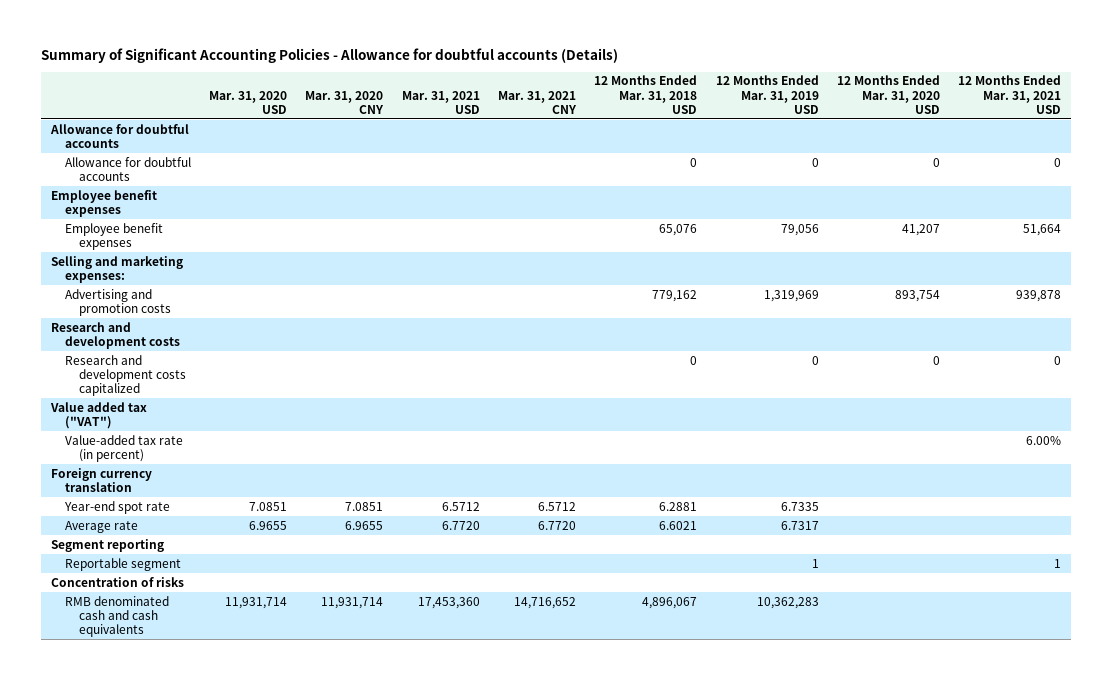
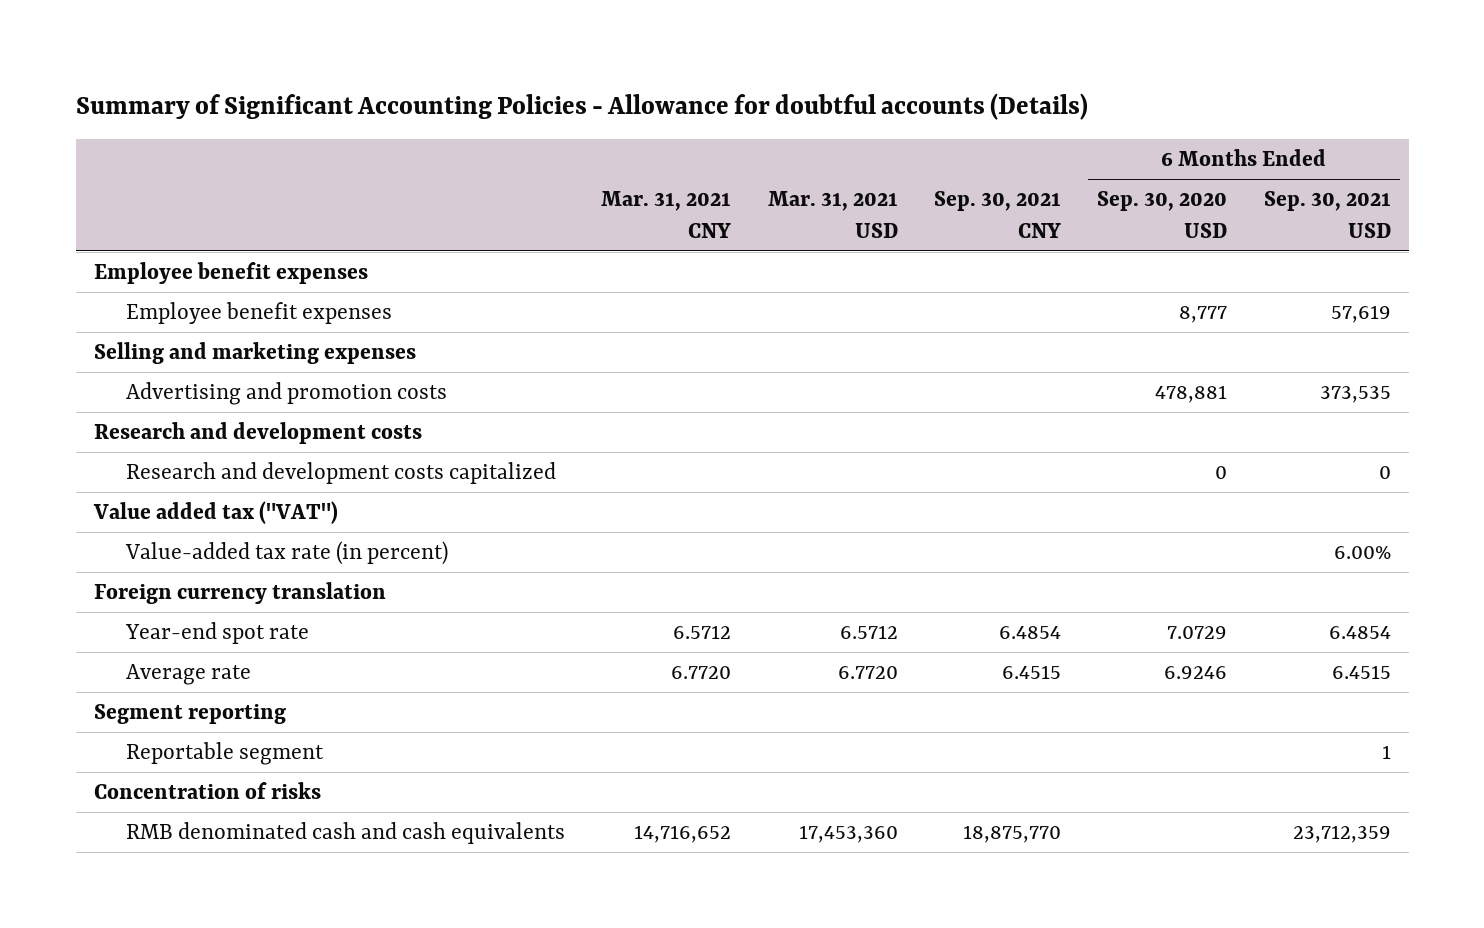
- | Mar. 31, 2020 USD | Mar. 31, 2020 CNY | Mar. 31, 2021 USD | Mar. 31, 2021 CNY | 12 Months Ended Mar. 31, 2018 USD | 12 Months Ended Mar. 31, 2019 USD | 12 Months Ended Mar. 31, 2020 USD | 12 Months Ended Mar. 31, 2021 USD
+ | Mar. 31, 2021 CNY | Mar. 31, 2021 USD | Sep. 30, 2021 CNY | 6 Months Ended Sep. 30, 2020 USD | 6 Months Ended Sep. 30, 2021 USD
- Allowance for doubtful accounts
- Allowance for doubtful accounts | | | | | 0 | 0 | 0 | 0
- Selling and marketing expenses:
+ Selling and marketing expenses

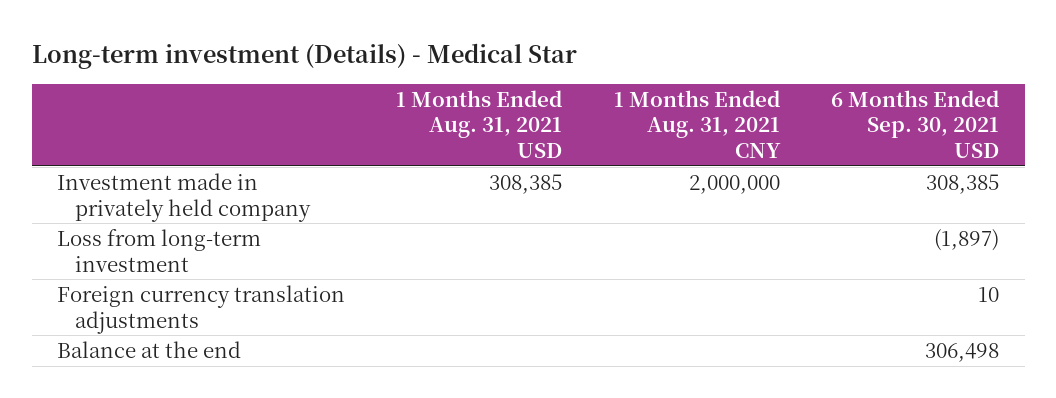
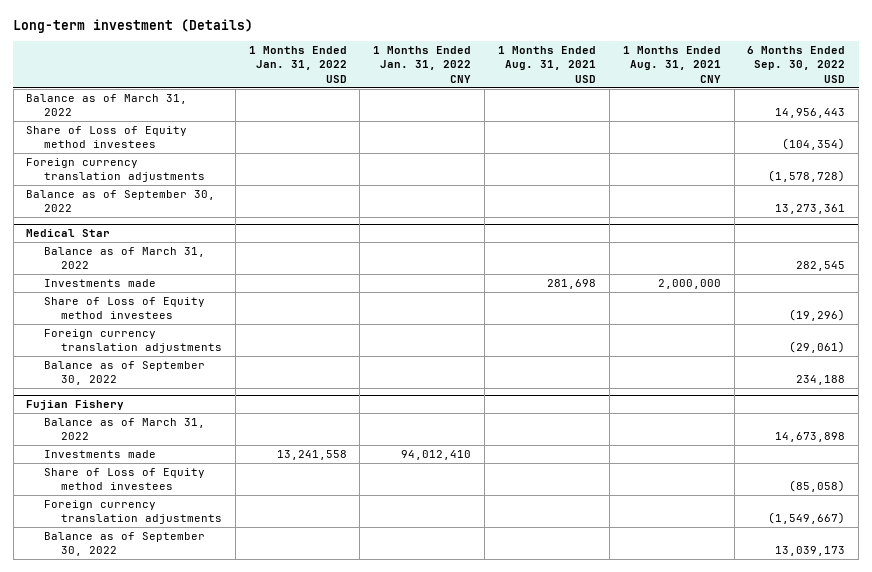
- Long-term investment (Details) - Medical Star
+ Long-term investment (Details)
- | 1 Months Ended Aug. 31, 2021 USD | 1 Months Ended Aug. 31, 2021 CNY | 6 Months Ended Sep. 30, 2021 USD
+ | 1 Months Ended Jan. 31, 2022 USD | 1 Months Ended Jan. 31, 2022 CNY | 1 Months Ended Aug. 31, 2021 USD | 1 Months Ended Aug. 31, 2021 CNY | 6 Months Ended Sep. 30, 2022 USD
- Investment made in privately held company | 308,385 | 2,000,000 | 308,385
- Loss from long-term investment | | | (1,897)
+ Balance as of March 31, 2022 | | | | | 14,956,443
+ Share of Loss of Equity method investees | | | | | (104,354)
- Balance at the end | | | 306,498
+ Balance as of September 30, 2022 | | | | | 13,273,361
+ Medical Star
+ Balance as of March 31, 2022 | | | | | 282,545
+ Investments made | | | 281,698 | 2,000,000 |
+ Share of Loss of Equity method investees | | | | | (19,296)
+ Foreign currency translation adjustments | | | | | (29,061)
+ Balance as of September 30, 2022 | | | | | 234,188
+ Fujian Fishery
+ Balance as of March 31, 2022 | | | | | 14,673,898
+ Investments made | 13,241,558 | 94,012,410 | | |
+ Share of Loss of Equity method investees | | | | | (85,058)
+ Foreign currency translation adjustments | | | | | (1,549,667)
+ Balance as of September 30, 2022 | | | | | 13,039,173

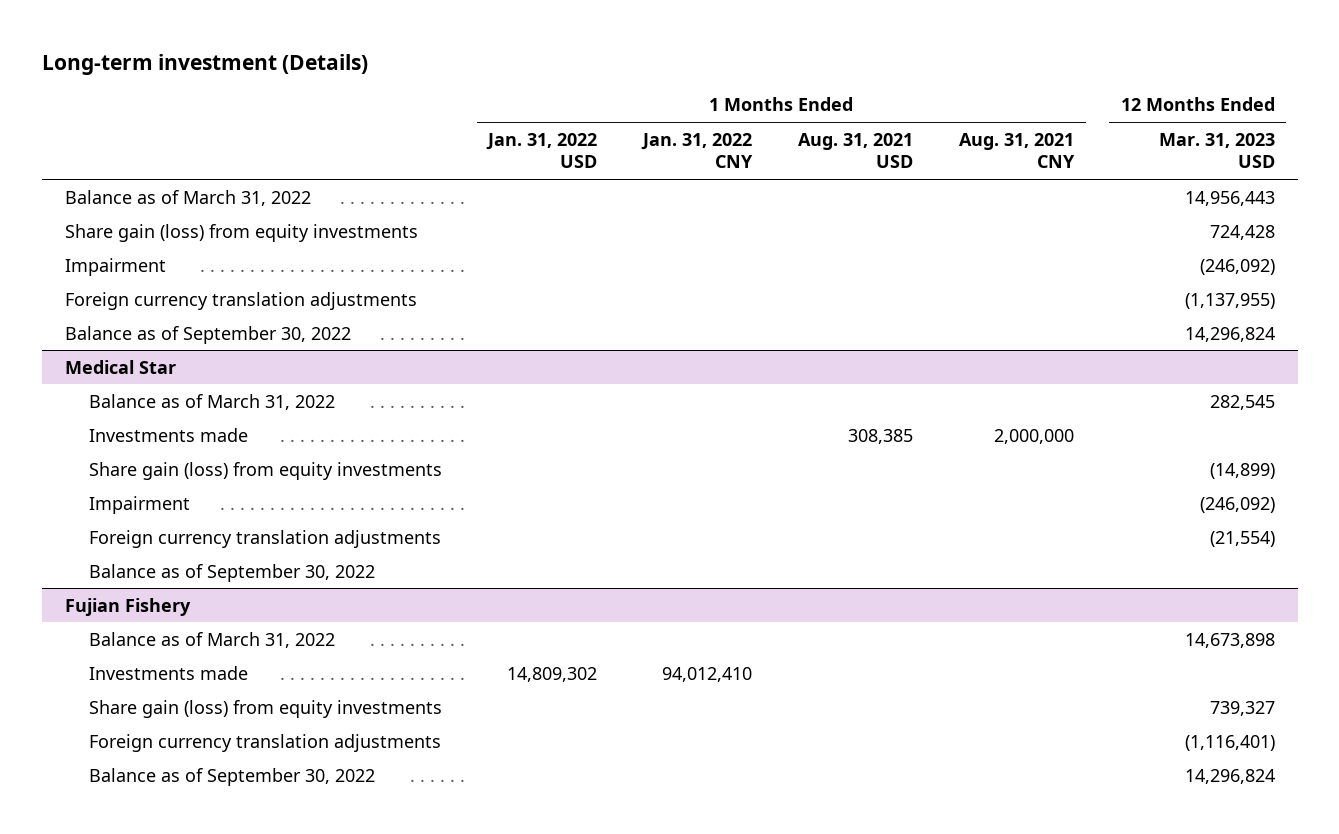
- | 1 Months Ended Jan. 31, 2022 USD | 1 Months Ended Jan. 31, 2022 CNY | 1 Months Ended Aug. 31, 2021 USD | 1 Months Ended Aug. 31, 2021 CNY | 6 Months Ended Sep. 30, 2022 USD
+ | 1 Months Ended Jan. 31, 2022 USD | 1 Months Ended Jan. 31, 2022 CNY | 1 Months Ended Aug. 31, 2021 USD | 1 Months Ended Aug. 31, 2021 CNY | 12 Months Ended Mar. 31, 2023 USD
- Share of Loss of Equity method investees | | | | | (104,354)
+ Share gain (loss) from equity investments | | | | | 724,428
+ Impairment | | | | | (246,092)
@ Medical Star
- Investments made | | | 281,698 | 2,000,000 |
- Share of Loss of Equity method investees | | | | | (19,296)
+ Investments made | | | 308,385 | 2,000,000 |
+ Share gain (loss) from equity investments | | | | | (14,899)
+ Impairment | | | | | (246,092)
@ Fujian Fishery
- Investments made | 13,241,558 | 94,012,410 | | |
- Share of Loss of Equity method investees | | | | | (85,058)
+ Investments made | 14,809,302 | 94,012,410 | | |
+ Share gain (loss) from equity investments | | | | | 739,327

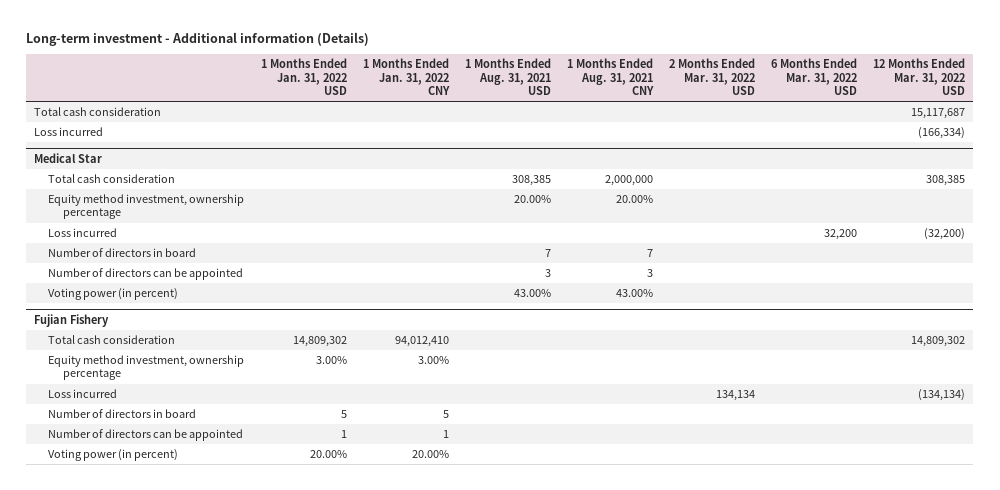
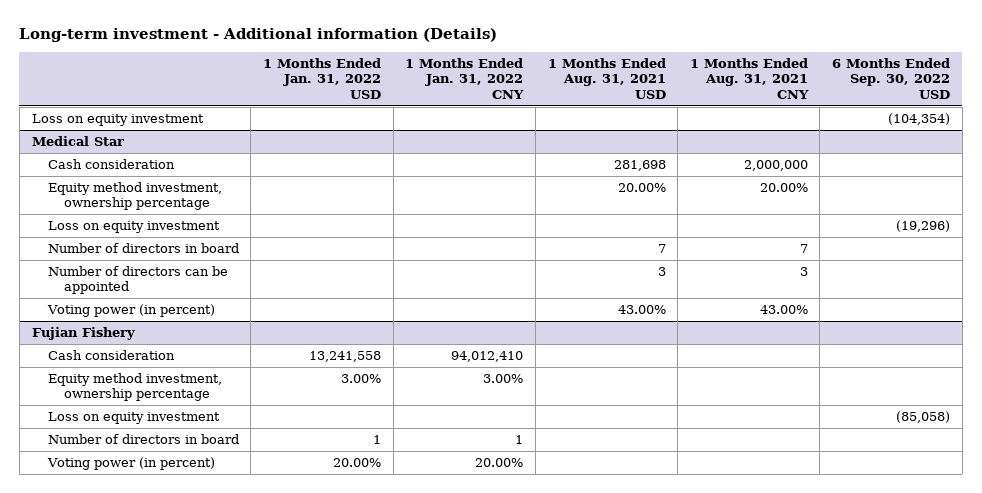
- | 1 Months Ended Jan. 31, 2022 USD | 1 Months Ended Jan. 31, 2022 CNY | 1 Months Ended Aug. 31, 2021 USD | 1 Months Ended Aug. 31, 2021 CNY | 2 Months Ended Mar. 31, 2022 USD | 6 Months Ended Mar. 31, 2022 USD | 12 Months Ended Mar. 31, 2022 USD
+ | 1 Months Ended Jan. 31, 2022 USD | 1 Months Ended Jan. 31, 2022 CNY | 1 Months Ended Aug. 31, 2021 USD | 1 Months Ended Aug. 31, 2021 CNY | 6 Months Ended Sep. 30, 2022 USD
- Total cash consideration | | | | | | | 15,117,687
- Loss incurred | | | | | | | (166,334)
+ Loss on equity investment | | | | | (104,354)
@ Medical Star
- Total cash consideration | | | 308,385 | 2,000,000 | | | 308,385
+ Cash consideration | | | 281,698 | 2,000,000 |
- Loss incurred | | | | | | 32,200 | (32,200)
+ Loss on equity investment | | | | | (19,296)
@ Fujian Fishery
- Total cash consideration | 14,809,302 | 94,012,410 | | | | | 14,809,302
+ Cash consideration | 13,241,558 | 94,012,410 | | |
- Loss incurred | | | | | 134,134 | | (134,134)
- Number of directors in board | 5 | 5 | | | | |
- Number of directors can be appointed | 1 | 1 | | | | |
+ Loss on equity investment | | | | | (85,058)
+ Number of directors in board | 1 | 1 | | |

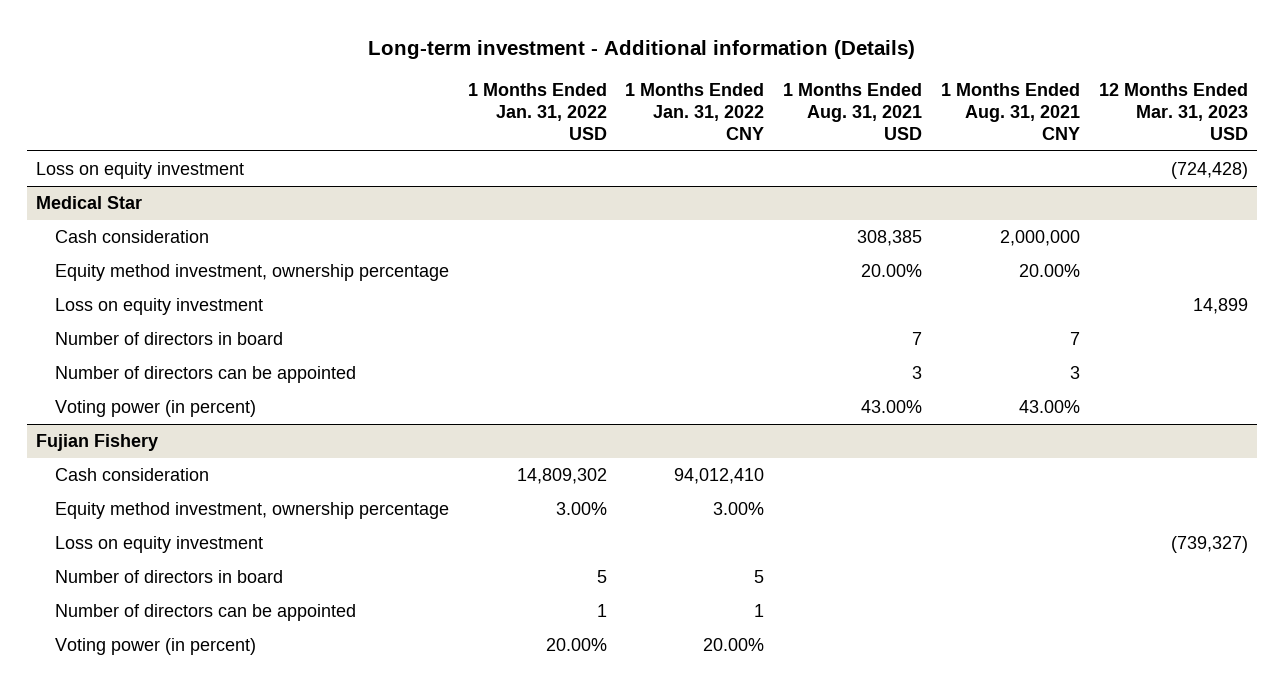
- | 1 Months Ended Jan. 31, 2022 USD | 1 Months Ended Jan. 31, 2022 CNY | 1 Months Ended Aug. 31, 2021 USD | 1 Months Ended Aug. 31, 2021 CNY | 6 Months Ended Sep. 30, 2022 USD
+ | 1 Months Ended Jan. 31, 2022 USD | 1 Months Ended Jan. 31, 2022 CNY | 1 Months Ended Aug. 31, 2021 USD | 1 Months Ended Aug. 31, 2021 CNY | 12 Months Ended Mar. 31, 2023 USD
@ Medical Star
- Cash consideration | | | 281,698 | 2,000,000 |
+ Cash consideration | | | 308,385 | 2,000,000 |
@ Fujian Fishery
- Cash consideration | 13,241,558 | 94,012,410 | | |
+ Cash consideration | 14,809,302 | 94,012,410 | | |
- Number of directors in board | 1 | 1 | | |
+ Number of directors in board | 5 | 5 | | |
+ Number of directors can be appointed | 1 | 1 | | |

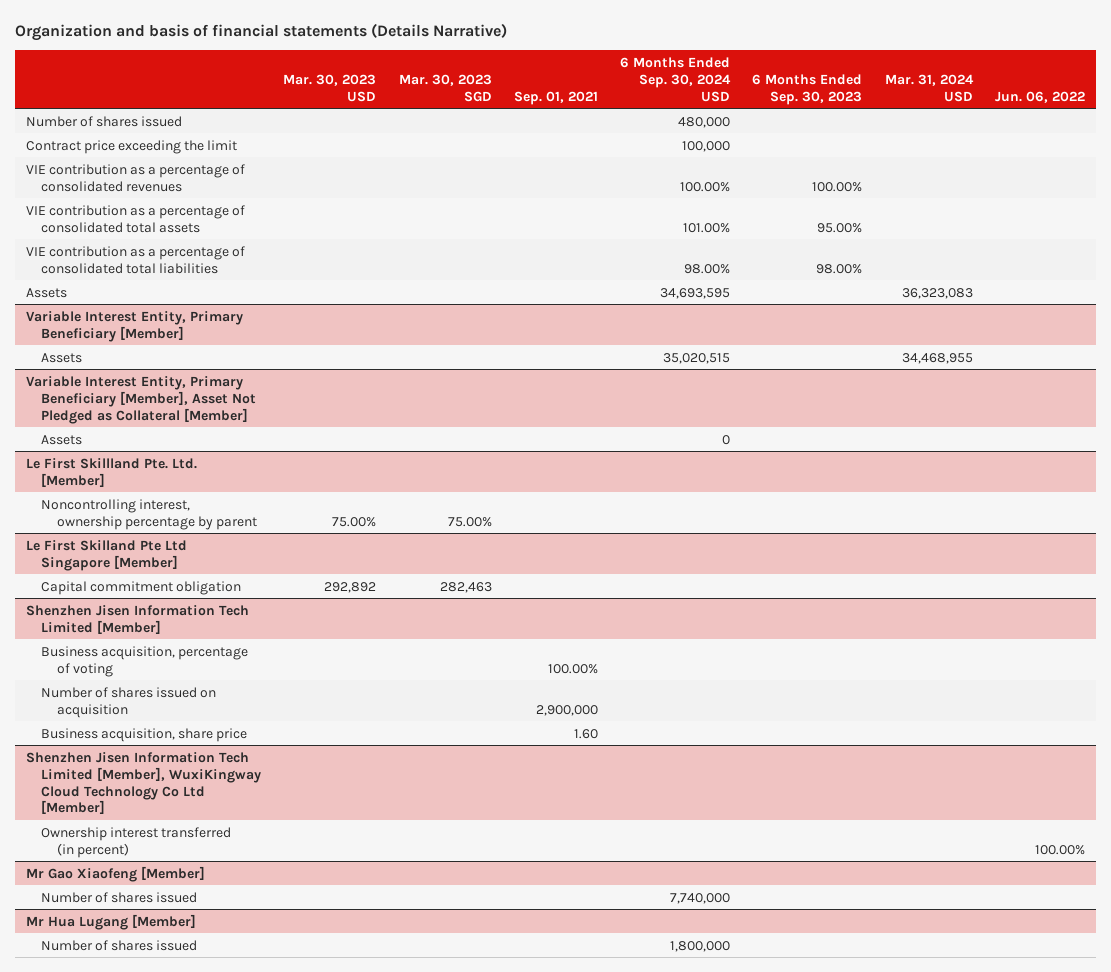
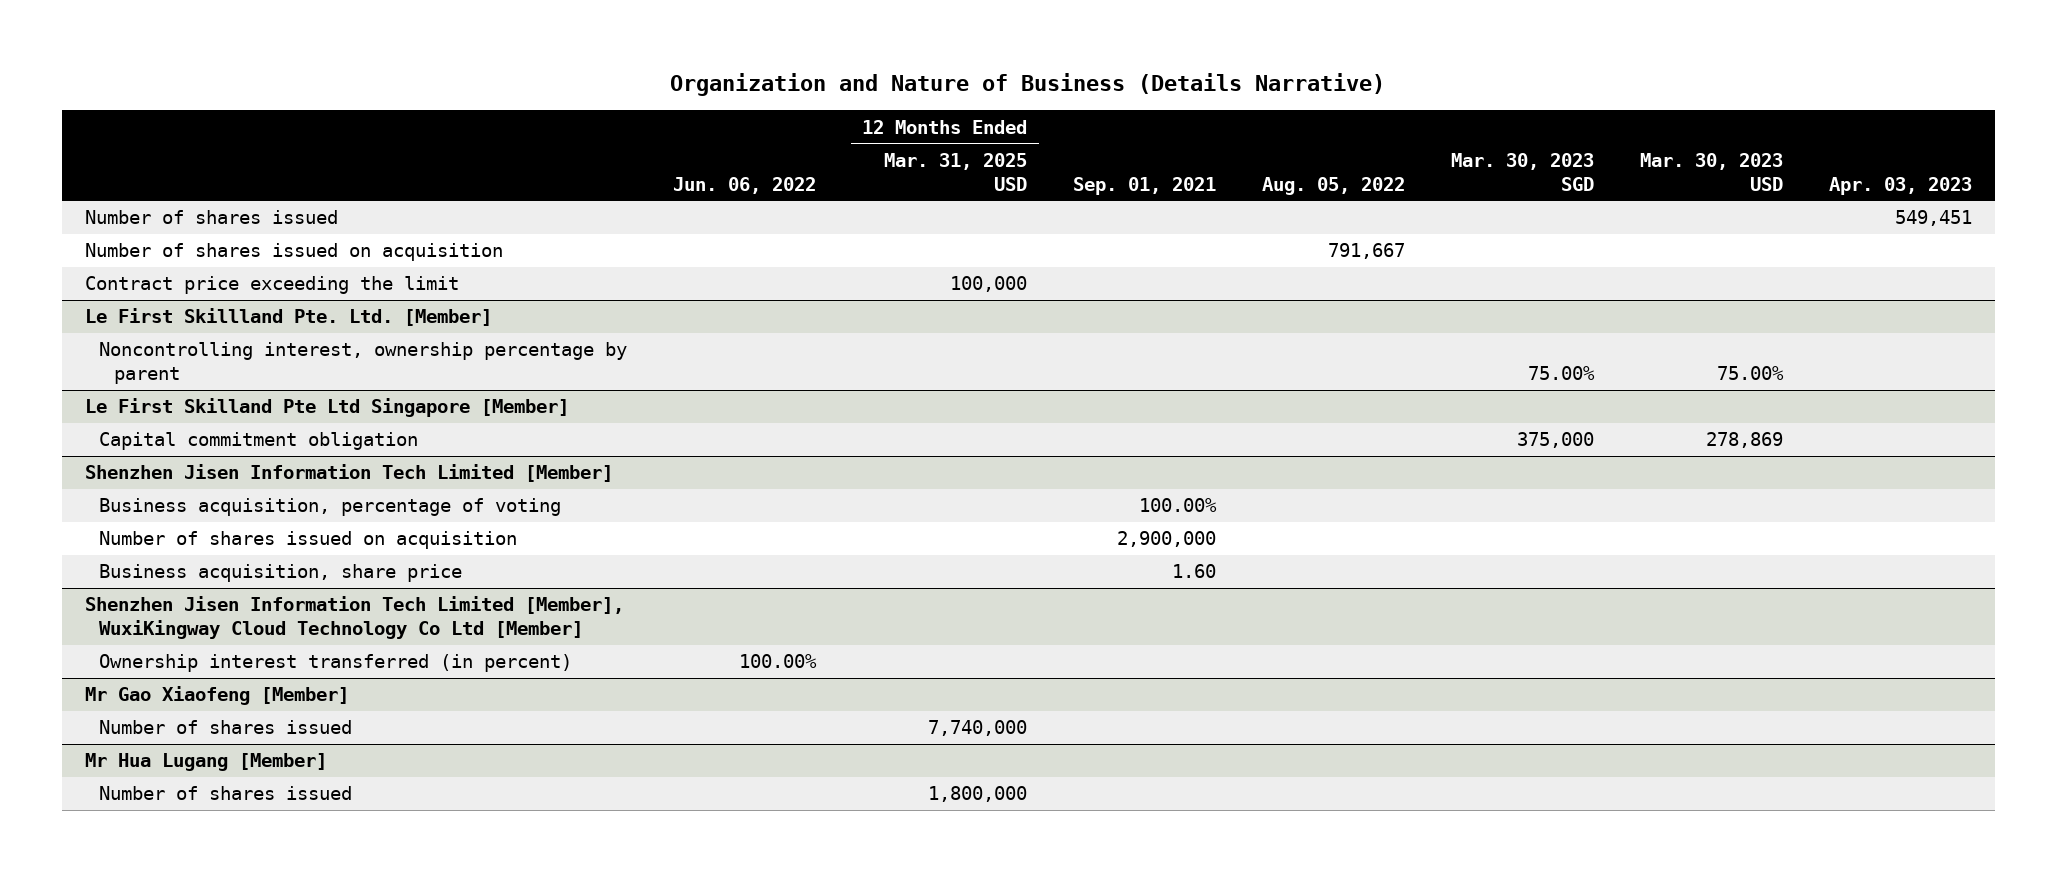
- Organization and basis of financial statements (Details Narrative)
+ Organization and Nature of Business (Details Narrative)
- | Mar. 30, 2023 USD | Mar. 30, 2023 SGD | Sep. 01, 2021 | 6 Months Ended Sep. 30, 2024 USD | 6 Months Ended Sep. 30, 2023 | Mar. 31, 2024 USD | Jun. 06, 2022
+ | Jun. 06, 2022 | 12 Months Ended Mar. 31, 2025 USD | Sep. 01, 2021 | Aug. 05, 2022 | Mar. 30, 2023 SGD | Mar. 30, 2023 USD | Apr. 03, 2023
+ Number of shares issued on acquisition | | | | 791,667 | | |
- VIE contribution as a percentage of consolidated revenues | | | | 100.00% | 100.00% | |
- VIE contribution as a percentage of consolidated total assets | | | | 101.00% | 95.00% | |
- VIE contribution as a percentage of consolidated total liabilities | | | | 98.00% | 98.00% | |
- Assets | | | | 34,693,595 | | 36,323,083 |
- Variable Interest Entity, Primary Beneficiary [Member]
- Assets | | | | 35,020,515 | | 34,468,955 |
- Variable Interest Entity, Primary Beneficiary [Member], Asset Not Pledged as Collateral [Member]
- Assets | | | | 0 | | |
@ Le First Skilland Pte Ltd Singapore [Member]
- Capital commitment obligation | 292,892 | 282,463 | | | | |
+ Capital commitment obligation | | | | | 375,000 | 278,869 |

